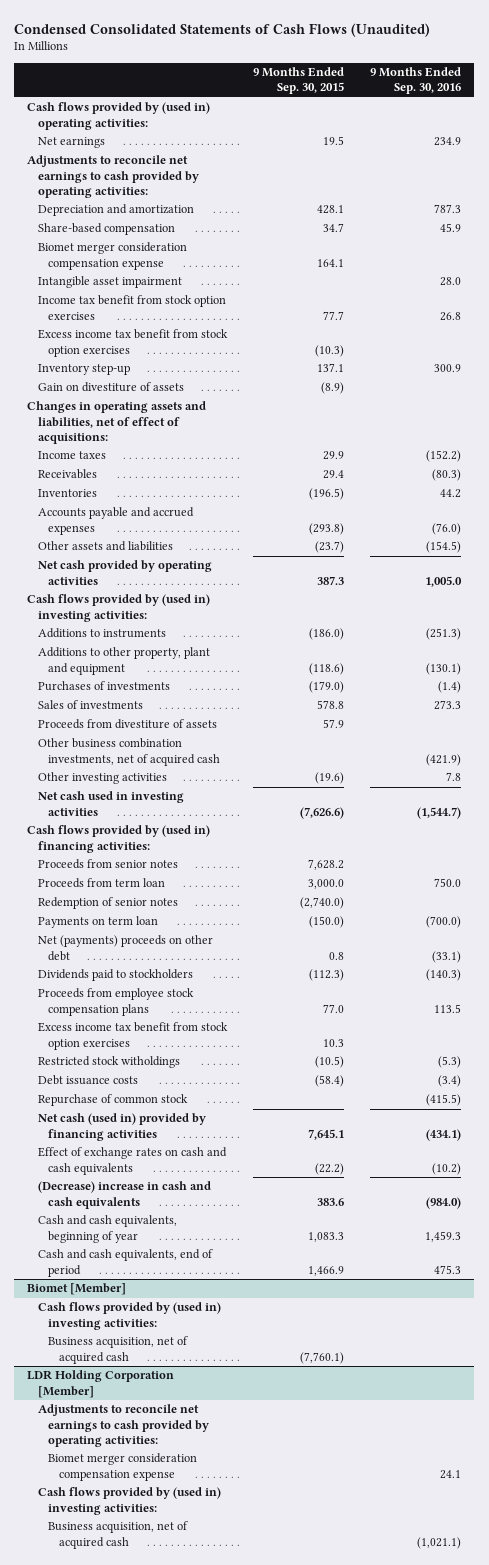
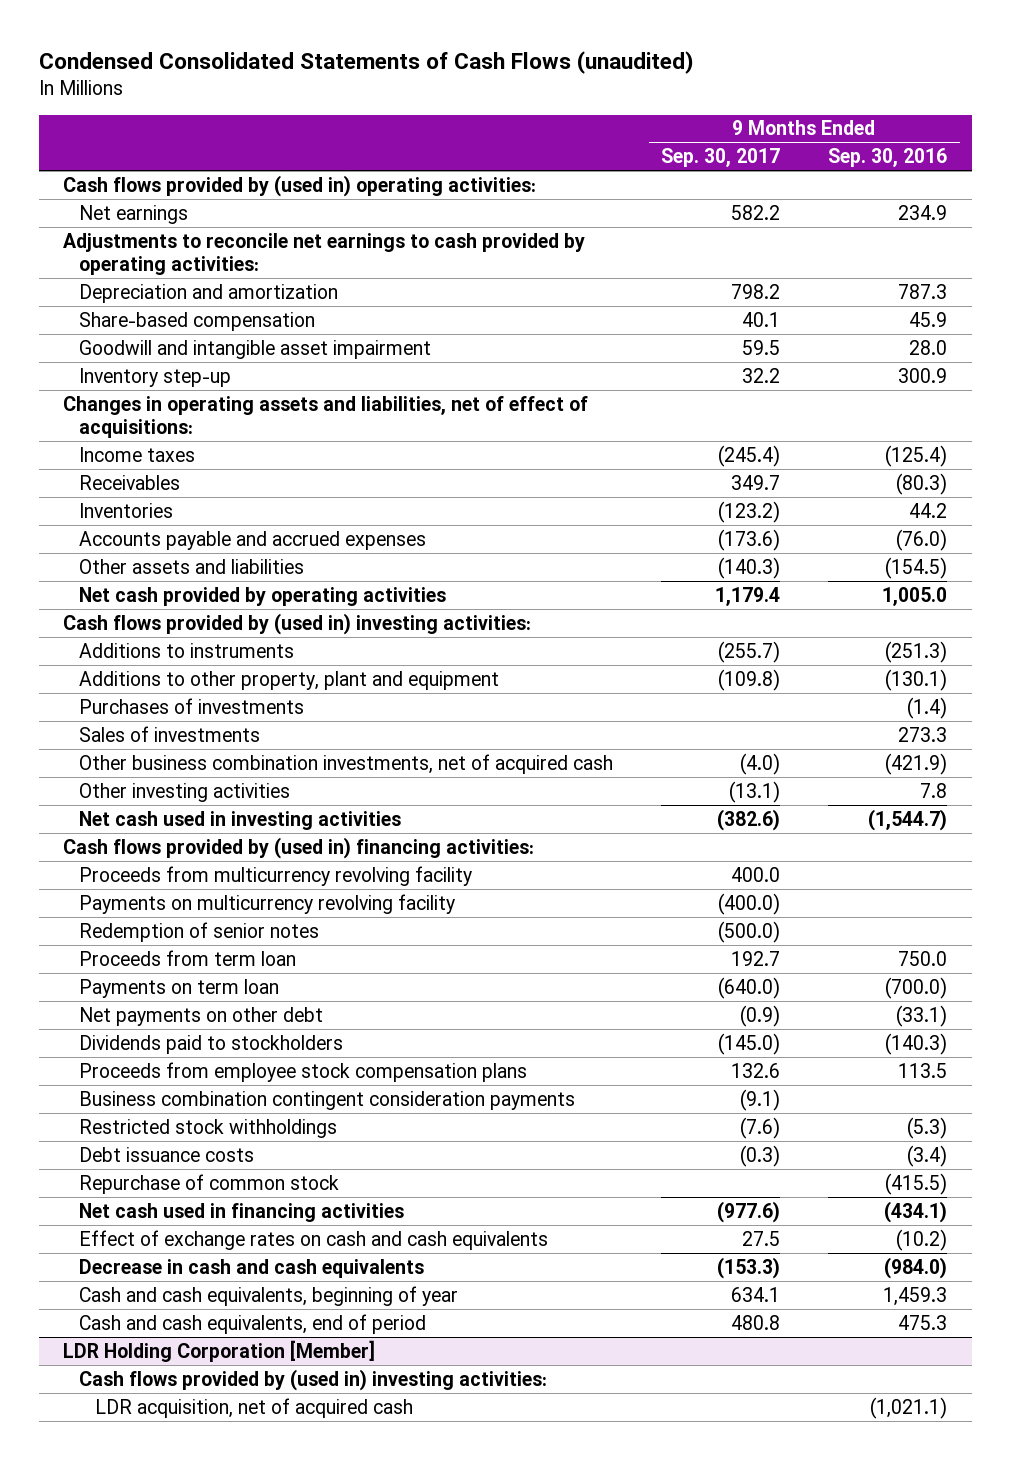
- Condensed Consolidated Statements of Cash Flows (Unaudited)
+ Condensed Consolidated Statements of Cash Flows (unaudited)
- | 9 Months Ended Sep. 30, 2015 | 9 Months Ended Sep. 30, 2016
+ | 9 Months Ended Sep. 30, 2017 | 9 Months Ended Sep. 30, 2016
- Biomet merger consideration compensation expense | 164.1 |
- Intangible asset impairment | | 28.0
- Income tax benefit from stock option exercises | 77.7 | 26.8
- Excess income tax benefit from stock option exercises | (10.3) |
+ Goodwill and intangible asset impairment | 59.5 | 28.0
- Gain on divestiture of assets | (8.9) |
- Income taxes | 29.9 | (152.2)
+ Income taxes | (245.4) | (125.4)
- Proceeds from divestiture of assets | 57.9 |
- Proceeds from senior notes | 7,628.2 |
+ Proceeds from multicurrency revolving facility | 400.0 |
+ Payments on multicurrency revolving facility | (400.0) |
moved down: Proceeds from term loan | 192.7 | 750.0
- Net (payments) proceeds on other debt | 0.8 | (33.1)
+ Net payments on other debt | (0.9) | (33.1)
- Excess income tax benefit from stock option exercises | 10.3 |
- Restricted stock witholdings | (10.5) | (5.3)
+ Business combination contingent consideration payments | (9.1) |
+ Restricted stock withholdings | (7.6) | (5.3)
- Net cash (used in) provided by financing activities | 7,645.1 | (434.1)
+ Net cash used in financing activities | (977.6) | (434.1)
- (Decrease) increase in cash and cash equivalents | 383.6 | (984.0)
+ Decrease in cash and cash equivalents | (153.3) | (984.0)
- Biomet [Member]
- Cash flows provided by (used in) investing activities:
- Business acquisition, net of acquired cash | (7,760.1) |
@ LDR Holding Corporation [Member]
- Adjustments to reconcile net earnings to cash provided by operating activities:
- Biomet merger consideration compensation expense | | 24.1
- Business acquisition, net of acquired cash | | (1,021.1)
+ LDR acquisition, net of acquired cash | | (1,021.1)

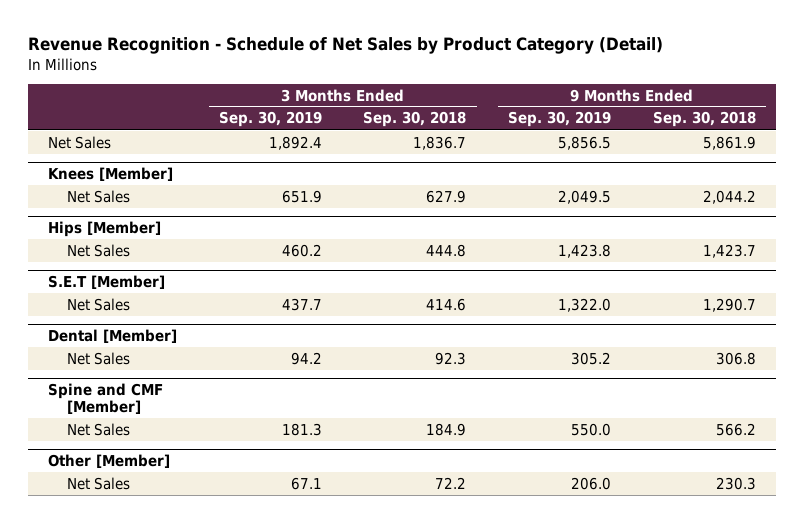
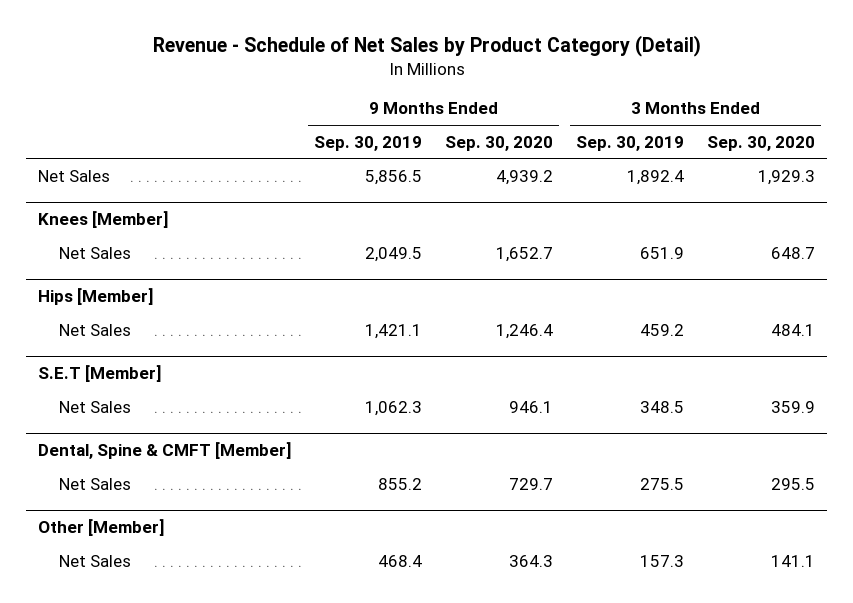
- Revenue Recognition - Schedule of Net Sales by Product Category (Detail)
+ Revenue - Schedule of Net Sales by Product Category (Detail)
- | 3 Months Ended Sep. 30, 2019 | 3 Months Ended Sep. 30, 2018 | 9 Months Ended Sep. 30, 2019 | 9 Months Ended Sep. 30, 2018
+ | 9 Months Ended Sep. 30, 2019 | 9 Months Ended Sep. 30, 2020 | 3 Months Ended Sep. 30, 2019 | 3 Months Ended Sep. 30, 2020
@ Hips [Member]
- Net Sales | 460.2 | 444.8 | 1,423.8 | 1,423.7
+ Net Sales | 1,421.1 | 1,246.4 | 459.2 | 484.1
@ S.E.T [Member]
- Net Sales | 437.7 | 414.6 | 1,322.0 | 1,290.7
- Dental [Member]
- Net Sales | 94.2 | 92.3 | 305.2 | 306.8
- Spine and CMF [Member]
- Net Sales | 181.3 | 184.9 | 550.0 | 566.2
@ S.E.T [Member]
+ Net Sales | 1,062.3 | 946.1 | 348.5 | 359.9
+ Dental, Spine & CMFT [Member]
+ Net Sales | 855.2 | 729.7 | 275.5 | 295.5
@ Other [Member]
- Net Sales | 67.1 | 72.2 | 206.0 | 230.3
+ Net Sales | 468.4 | 364.3 | 157.3 | 141.1

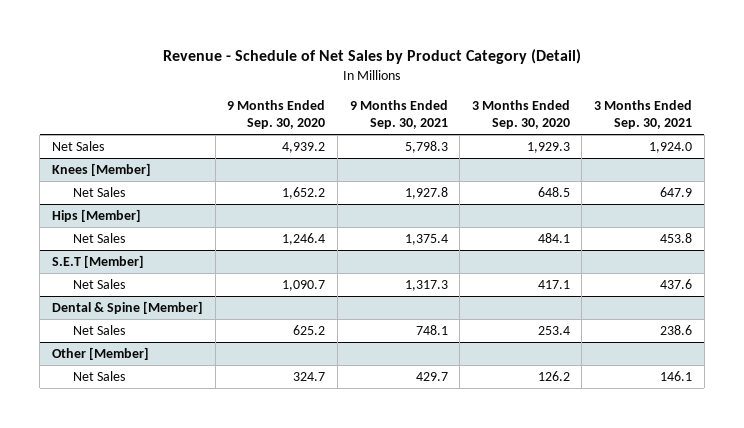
- | 9 Months Ended Sep. 30, 2019 | 9 Months Ended Sep. 30, 2020 | 3 Months Ended Sep. 30, 2019 | 3 Months Ended Sep. 30, 2020
+ | 9 Months Ended Sep. 30, 2020 | 9 Months Ended Sep. 30, 2021 | 3 Months Ended Sep. 30, 2020 | 3 Months Ended Sep. 30, 2021
@ Knees [Member]
- Net Sales | 2,049.5 | 1,652.7 | 651.9 | 648.7
+ Net Sales | 1,652.2 | 1,927.8 | 648.5 | 647.9
@ S.E.T [Member]
- Net Sales | 1,062.3 | 946.1 | 348.5 | 359.9
- Dental, Spine & CMFT [Member]
- Net Sales | 855.2 | 729.7 | 275.5 | 295.5
@ S.E.T [Member]
+ Net Sales | 1,090.7 | 1,317.3 | 417.1 | 437.6
+ Dental & Spine [Member]
+ Net Sales | 625.2 | 748.1 | 253.4 | 238.6
@ Other [Member]
- Net Sales | 468.4 | 364.3 | 157.3 | 141.1
+ Net Sales | 324.7 | 429.7 | 126.2 | 146.1

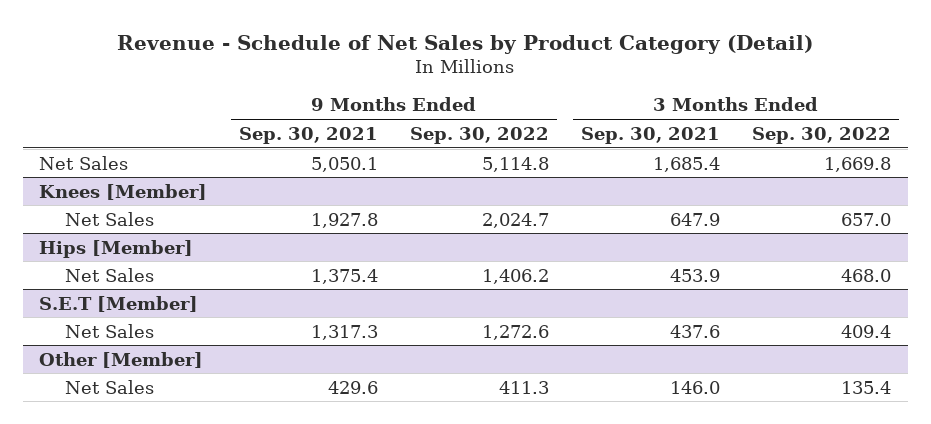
- | 9 Months Ended Sep. 30, 2020 | 9 Months Ended Sep. 30, 2021 | 3 Months Ended Sep. 30, 2020 | 3 Months Ended Sep. 30, 2021
+ | 9 Months Ended Sep. 30, 2021 | 9 Months Ended Sep. 30, 2022 | 3 Months Ended Sep. 30, 2021 | 3 Months Ended Sep. 30, 2022
- Net Sales | 4,939.2 | 5,798.3 | 1,929.3 | 1,924.0
+ Net Sales | 5,050.1 | 5,114.8 | 1,685.4 | 1,669.8
@ Hips [Member]
- Net Sales | 1,246.4 | 1,375.4 | 484.1 | 453.8
+ Net Sales | 1,375.4 | 1,406.2 | 453.9 | 468.0
- Dental & Spine [Member]
- Net Sales | 625.2 | 748.1 | 253.4 | 238.6
@ Other [Member]
- Net Sales | 324.7 | 429.7 | 126.2 | 146.1
+ Net Sales | 429.6 | 411.3 | 146.0 | 135.4

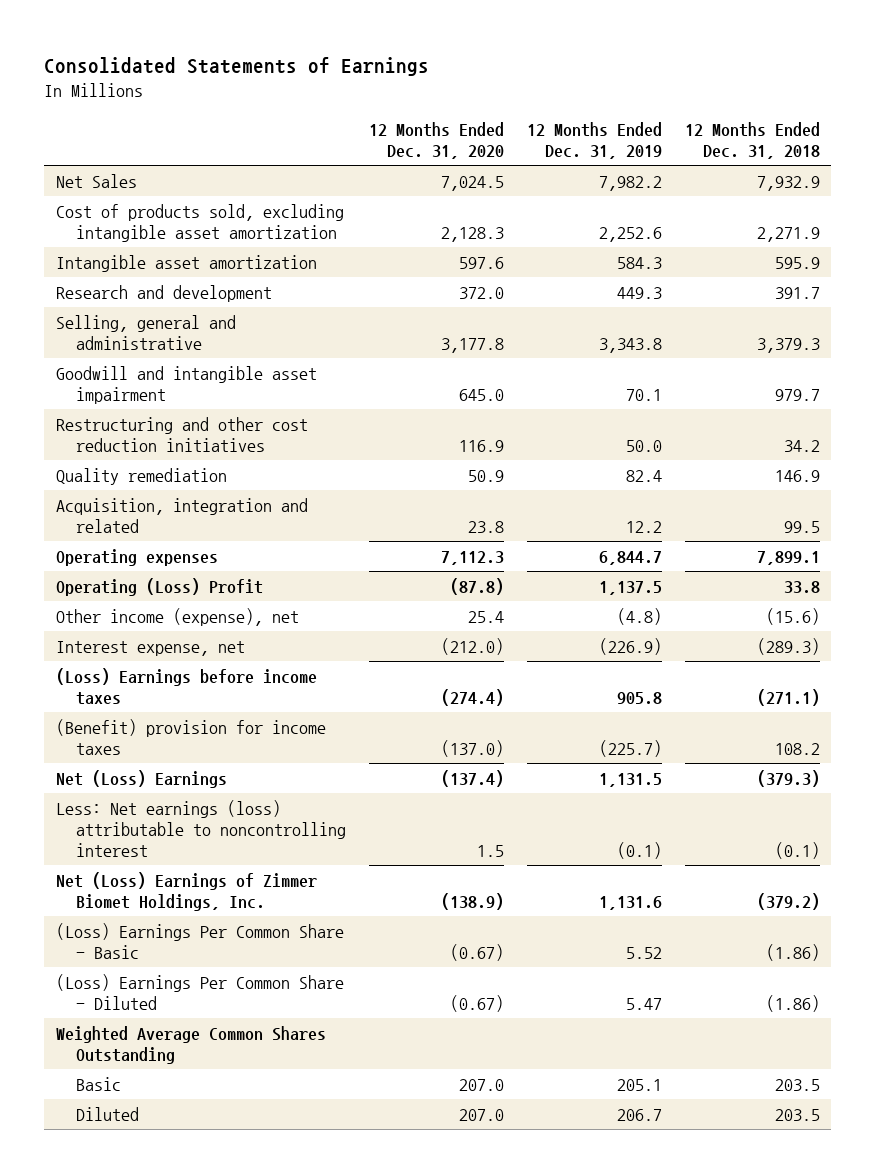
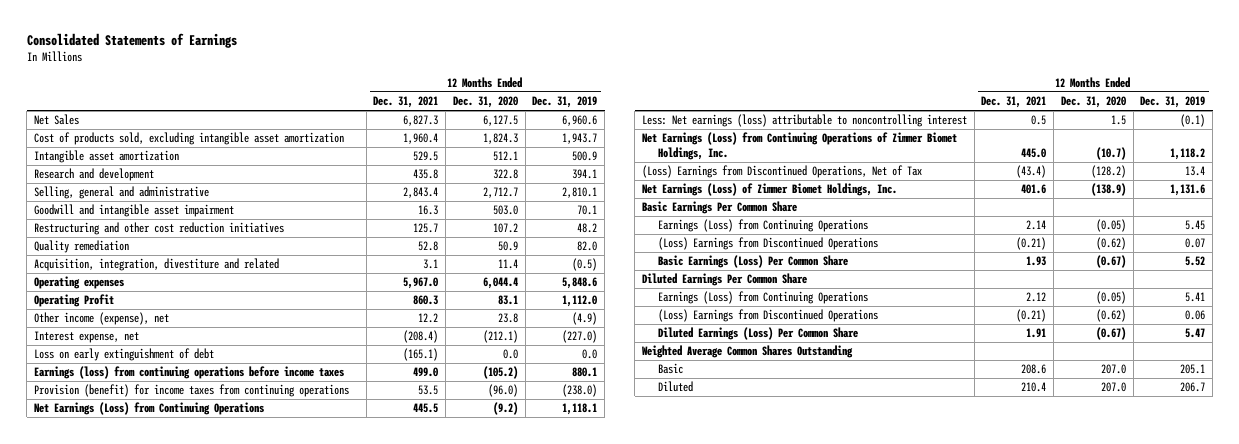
- | 12 Months Ended Dec. 31, 2020 | 12 Months Ended Dec. 31, 2019 | 12 Months Ended Dec. 31, 2018
+ | 12 Months Ended Dec. 31, 2021 | 12 Months Ended Dec. 31, 2020 | 12 Months Ended Dec. 31, 2019
- Net Sales | 7,024.5 | 7,982.2 | 7,932.9
- Cost of products sold, excluding intangible asset amortization | 2,128.3 | 2,252.6 | 2,271.9
- Intangible asset amortization | 597.6 | 584.3 | 595.9
- Research and development | 372.0 | 449.3 | 391.7
- Selling, general and administrative | 3,177.8 | 3,343.8 | 3,379.3
- Goodwill and intangible asset impairment | 645.0 | 70.1 | 979.7
- Restructuring and other cost reduction initiatives | 116.9 | 50.0 | 34.2
- Quality remediation | 50.9 | 82.4 | 146.9
- Acquisition, integration and related | 23.8 | 12.2 | 99.5
- Operating expenses | 7,112.3 | 6,844.7 | 7,899.1
- Operating (Loss) Profit | (87.8) | 1,137.5 | 33.8
- Other income (expense), net | 25.4 | (4.8) | (15.6)
- Interest expense, net | (212.0) | (226.9) | (289.3)
- (Loss) Earnings before income taxes | (274.4) | 905.8 | (271.1)
- (Benefit) provision for income taxes | (137.0) | (225.7) | 108.2
- Net (Loss) Earnings | (137.4) | 1,131.5 | (379.3)
+ Net Sales | 6,827.3 | 6,127.5 | 6,960.6
+ Cost of products sold, excluding intangible asset amortization | 1,960.4 | 1,824.3 | 1,943.7
+ Intangible asset amortization | 529.5 | 512.1 | 500.9
+ Research and development | 435.8 | 322.8 | 394.1
+ Selling, general and administrative | 2,843.4 | 2,712.7 | 2,810.1
+ Goodwill and intangible asset impairment | 16.3 | 503.0 | 70.1
+ Restructuring and other cost reduction initiatives | 125.7 | 107.2 | 48.2
+ Quality remediation | 52.8 | 50.9 | 82.0
+ Acquisition, integration, divestiture and related | 3.1 | 11.4 | (0.5)
+ Operating expenses | 5,967.0 | 6,044.4 | 5,848.6
+ Operating Profit | 860.3 | 83.1 | 1,112.0
+ Other income (expense), net | 12.2 | 23.8 | (4.9)
+ Interest expense, net | (208.4) | (212.1) | (227.0)
+ Loss on early extinguishment of debt | (165.1) | 0.0 | 0.0
+ Earnings (loss) from continuing operations before income taxes | 499.0 | (105.2) | 880.1
+ Provision (benefit) for income taxes from continuing operations | 53.5 | (96.0) | (238.0)
+ Net Earnings (Loss) from Continuing Operations | 445.5 | (9.2) | 1,118.1
- Net (Loss) Earnings of Zimmer Biomet Holdings, Inc. | (138.9) | 1,131.6 | (379.2)
- (Loss) Earnings Per Common Share - Basic | (0.67) | 5.52 | (1.86)
- (Loss) Earnings Per Common Share - Diluted | (0.67) | 5.47 | (1.86)
+ Net Earnings (Loss) from Continuing Operations of Zimmer Biomet Holdings, Inc. | 445.0 | (10.7) | 1,118.2
+ (Loss) Earnings from Discontinued Operations, Net of Tax | (43.4) | (128.2) | 13.4
+ Net Earnings (Loss) of Zimmer Biomet Holdings, Inc. | 401.6 | (138.9) | 1,131.6
+ Basic Earnings Per Common Share
+ Earnings (Loss) from Continuing Operations | 2.14 | (0.05) | 5.45
+ (Loss) Earnings from Discontinued Operations | (0.21) | (0.62) | 0.07
+ Basic Earnings (Loss) Per Common Share | 1.93 | (0.67) | 5.52
+ Diluted Earnings Per Common Share
+ Earnings (Loss) from Continuing Operations | 2.12 | (0.05) | 5.41
+ (Loss) Earnings from Discontinued Operations | (0.21) | (0.62) | 0.06
+ Diluted Earnings (Loss) Per Common Share | 1.91 | (0.67) | 5.47

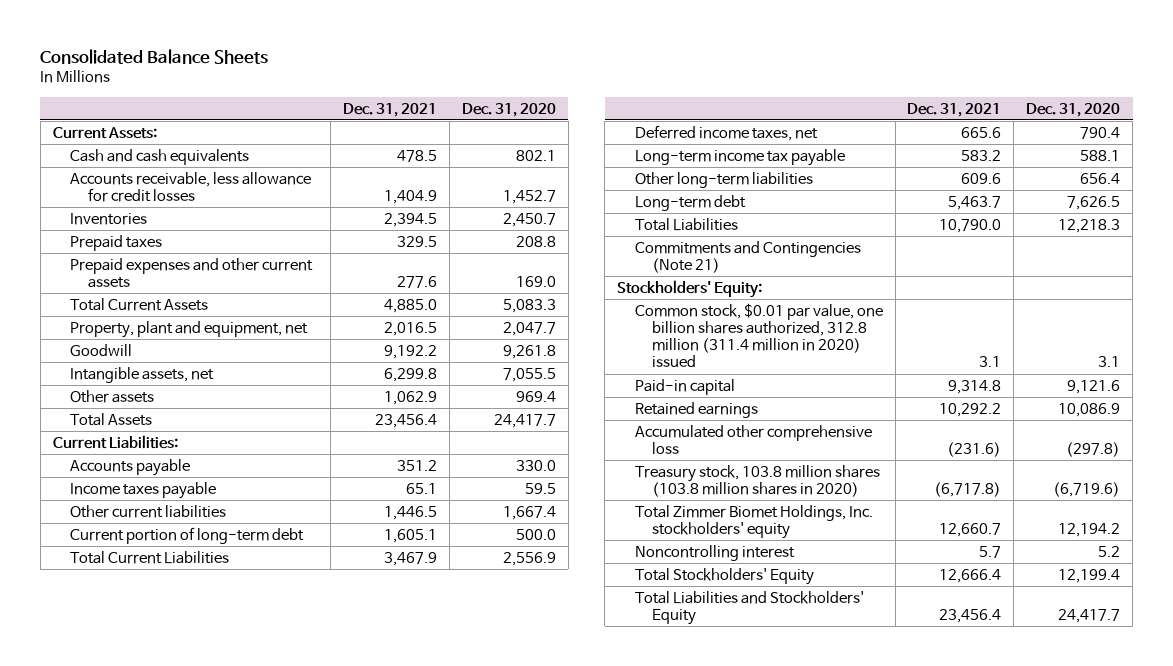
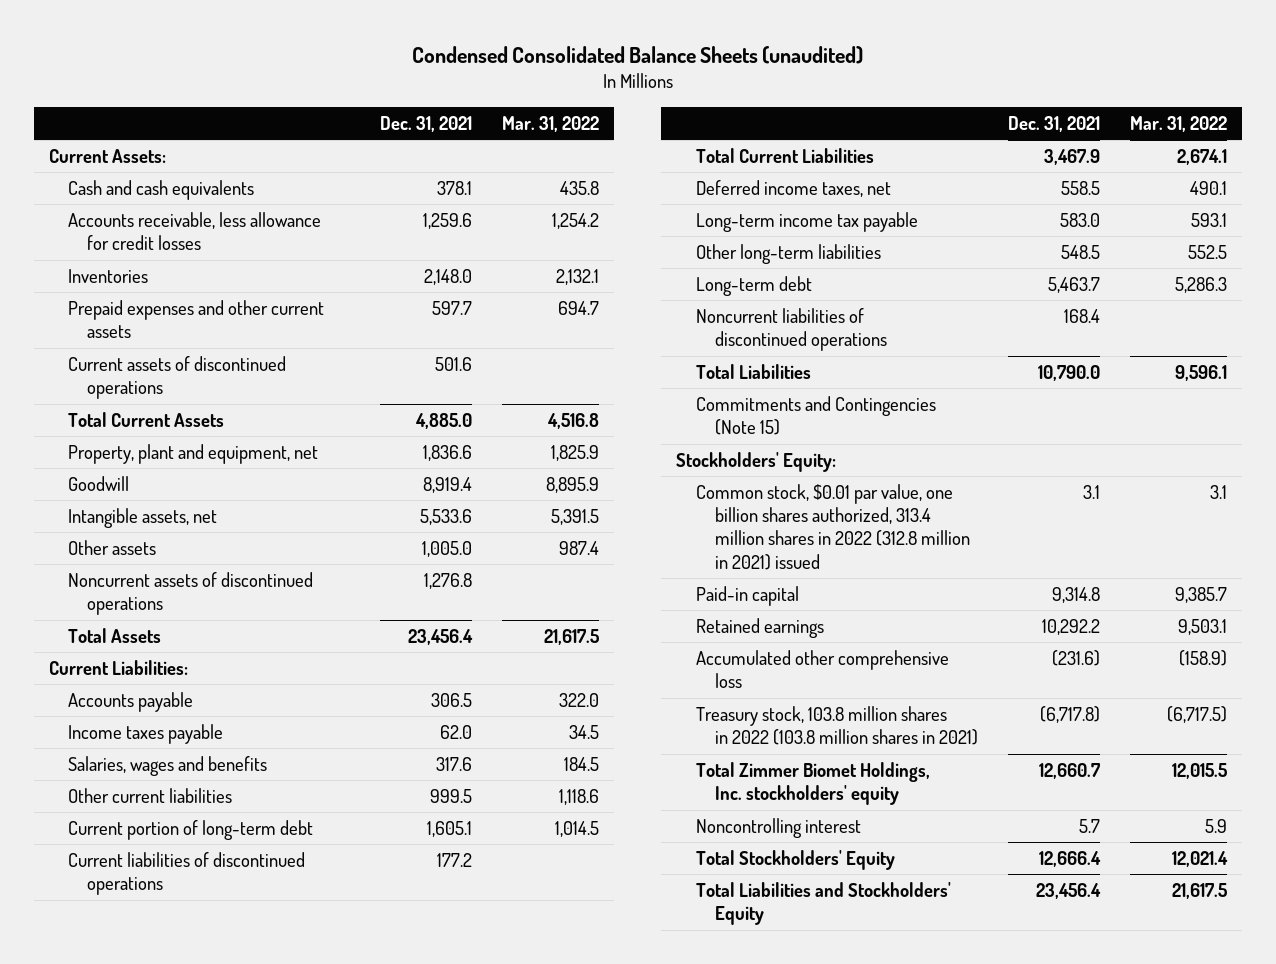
- Consolidated Balance Sheets
+ Condensed Consolidated Balance Sheets (unaudited)
- | Dec. 31, 2021 | Dec. 31, 2020
+ | Dec. 31, 2021 | Mar. 31, 2022
- Cash and cash equivalents | 478.5 | 802.1
- Accounts receivable, less allowance for credit losses | 1,404.9 | 1,452.7
- Inventories | 2,394.5 | 2,450.7
- Prepaid taxes | 329.5 | 208.8
- Prepaid expenses and other current assets | 277.6 | 169.0
+ Cash and cash equivalents | 378.1 | 435.8
+ Accounts receivable, less allowance for credit losses | 1,259.6 | 1,254.2
+ Inventories | 2,148.0 | 2,132.1
+ Prepaid expenses and other current assets | 597.7 | 694.7
+ Current assets of discontinued operations | 501.6 |
- Property, plant and equipment, net | 2,016.5 | 2,047.7
- Goodwill | 9,192.2 | 9,261.8
- Intangible assets, net | 6,299.8 | 7,055.5
- Other assets | 1,062.9 | 969.4
+ Property, plant and equipment, net | 1,836.6 | 1,825.9
+ Goodwill | 8,919.4 | 8,895.9
+ Intangible assets, net | 5,533.6 | 5,391.5
+ Other assets | 1,005.0 | 987.4
+ Noncurrent assets of discontinued operations | 1,276.8 |
- Accounts payable | 351.2 | 330.0
- Income taxes payable | 65.1 | 59.5
- Other current liabilities | 1,446.5 | 1,667.4
+ Accounts payable | 306.5 | 322.0
+ Income taxes payable | 62.0 | 34.5
+ Salaries, wages and benefits | 317.6 | 184.5
+ Other current liabilities | 999.5 | 1,118.6
+ Current liabilities of discontinued operations | 177.2 |
- Deferred income taxes, net | 665.6 | 790.4
- Long-term income tax payable | 583.2 | 588.1
- Other long-term liabilities | 609.6 | 656.4
+ Deferred income taxes, net | 558.5 | 490.1
+ Long-term income tax payable | 583.0 | 593.1
+ Other long-term liabilities | 548.5 | 552.5
+ Noncurrent liabilities of discontinued operations | 168.4 |
- Commitments and Contingencies (Note 21)
+ Commitments and Contingencies (Note 15)
- Common stock, $0.01 par value, one billion shares authorized, 312.8 million (311.4 million in 2020) issued | 3.1 | 3.1
+ Common stock, $0.01 par value, one billion shares authorized, 313.4 million shares in 2022 (312.8 million in 2021) issued | 3.1 | 3.1
- Treasury stock, 103.8 million shares (103.8 million shares in 2020) | (6,717.8) | (6,719.6)
+ Treasury stock, 103.8 million shares in 2022 (103.8 million shares in 2021) | (6,717.8) | (6,717.5)

